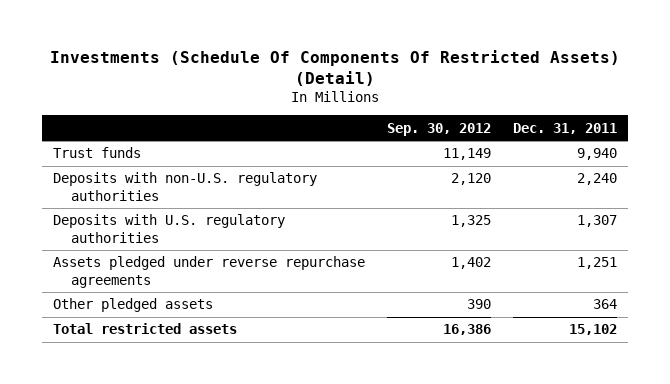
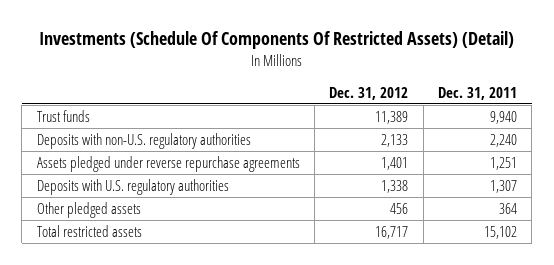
- | Sep. 30, 2012 | Dec. 31, 2011
+ | Dec. 31, 2012 | Dec. 31, 2011
moved down: Deposits with U.S. regulatory authorities | 1,338 | 1,307

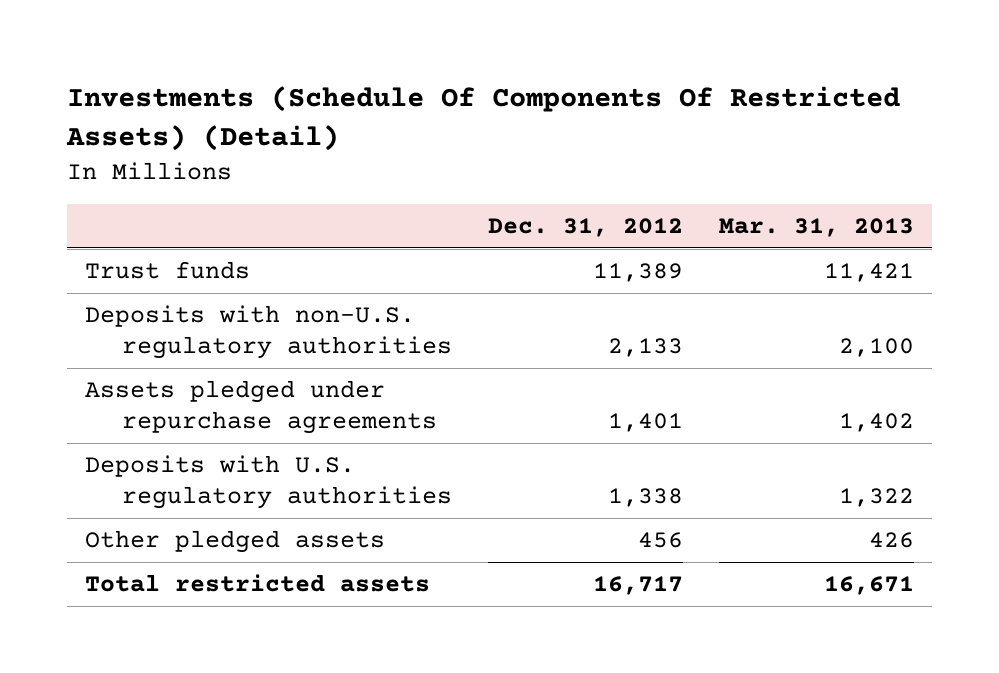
- | Dec. 31, 2012 | Dec. 31, 2011
+ | Dec. 31, 2012 | Mar. 31, 2013
- Assets pledged under reverse repurchase agreements | 1,401 | 1,251
+ Assets pledged under repurchase agreements | 1,401 | 1,402

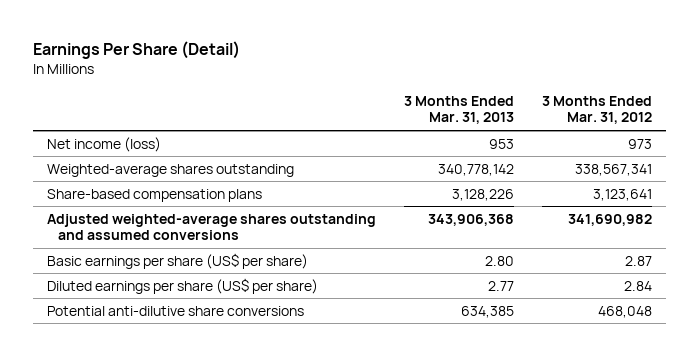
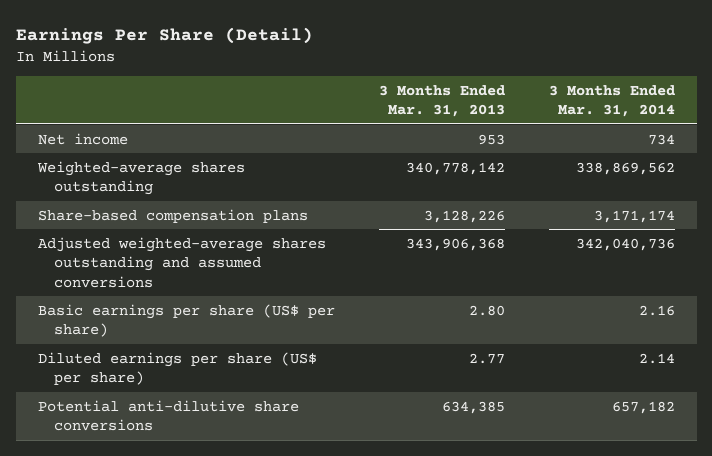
- | 3 Months Ended Mar. 31, 2013 | 3 Months Ended Mar. 31, 2012
+ | 3 Months Ended Mar. 31, 2013 | 3 Months Ended Mar. 31, 2014
- Net income (loss) | 953 | 973
+ Net income | 953 | 734

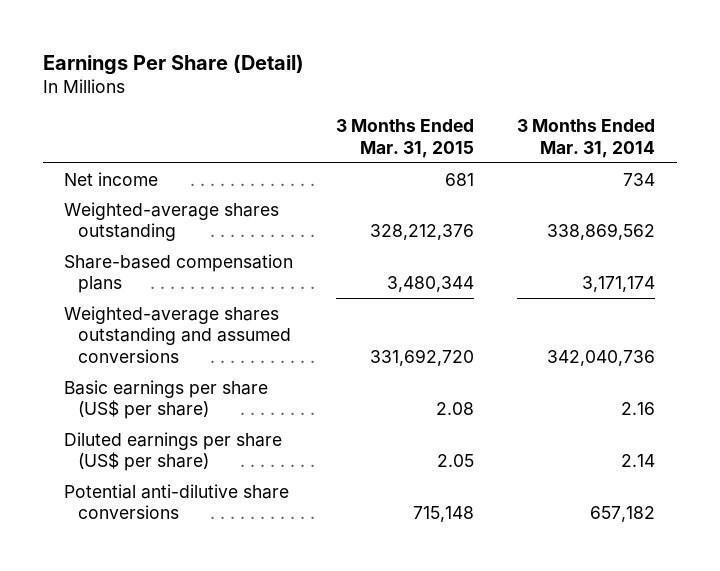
- | 3 Months Ended Mar. 31, 2013 | 3 Months Ended Mar. 31, 2014
+ | 3 Months Ended Mar. 31, 2015 | 3 Months Ended Mar. 31, 2014
- Adjusted weighted-average shares outstanding and assumed conversions | 343,906,368 | 342,040,736
+ Weighted-average shares outstanding and assumed conversions | 331,692,720 | 342,040,736

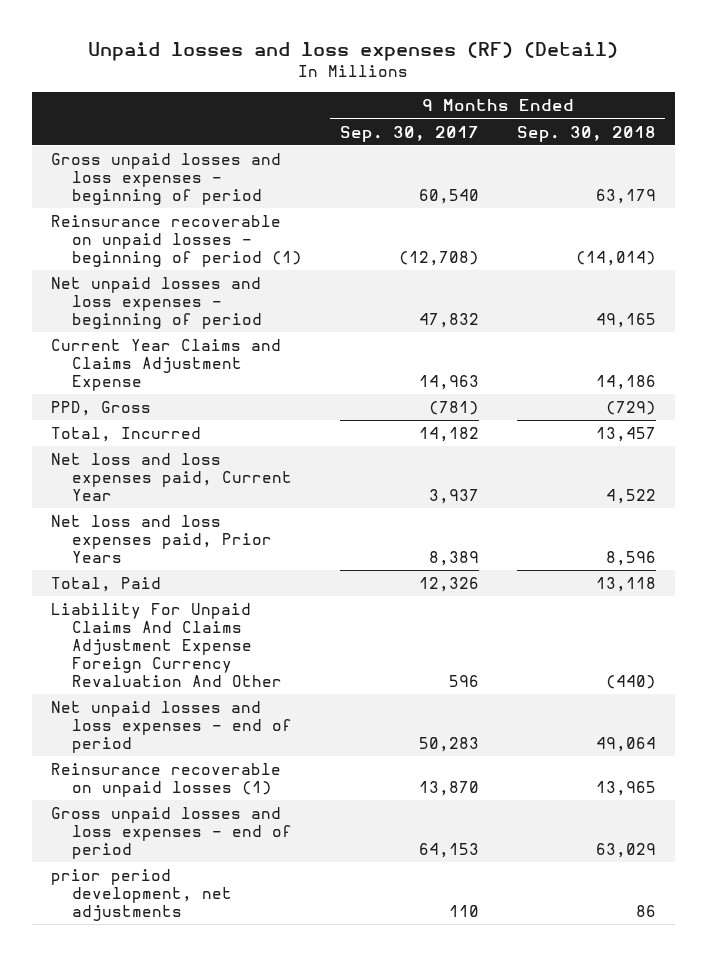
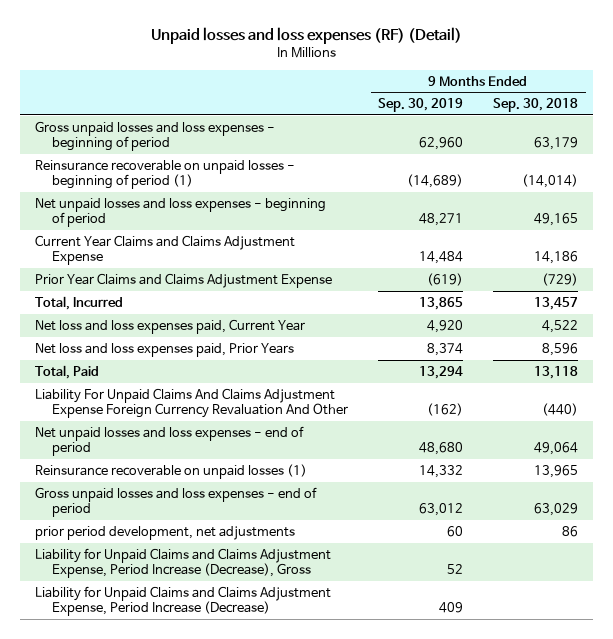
- | 9 Months Ended Sep. 30, 2017 | 9 Months Ended Sep. 30, 2018
+ | 9 Months Ended Sep. 30, 2019 | 9 Months Ended Sep. 30, 2018
- PPD, Gross | (781) | (729)
+ Prior Year Claims and Claims Adjustment Expense | (619) | (729)
+ Liability for Unpaid Claims and Claims Adjustment Expense, Period Increase (Decrease), Gross | 52 |
+ Liability for Unpaid Claims and Claims Adjustment Expense, Period Increase (Decrease) | 409 |

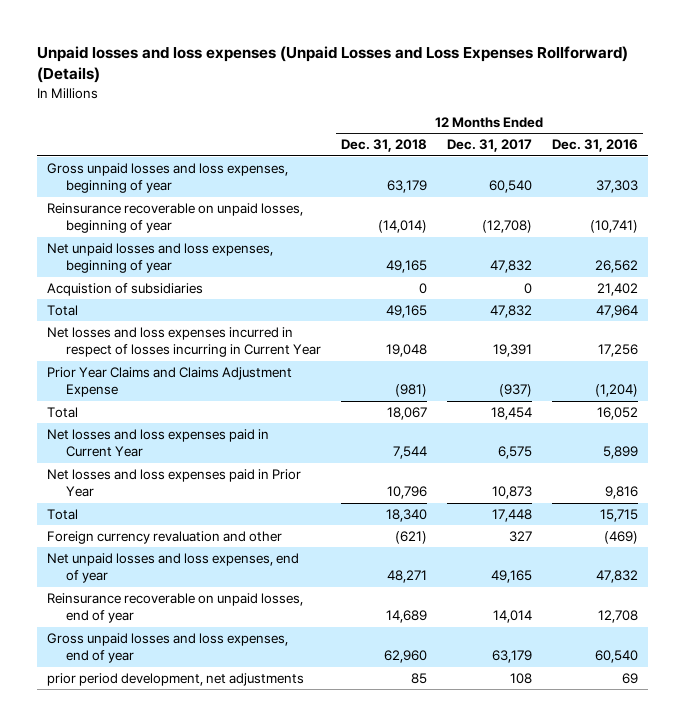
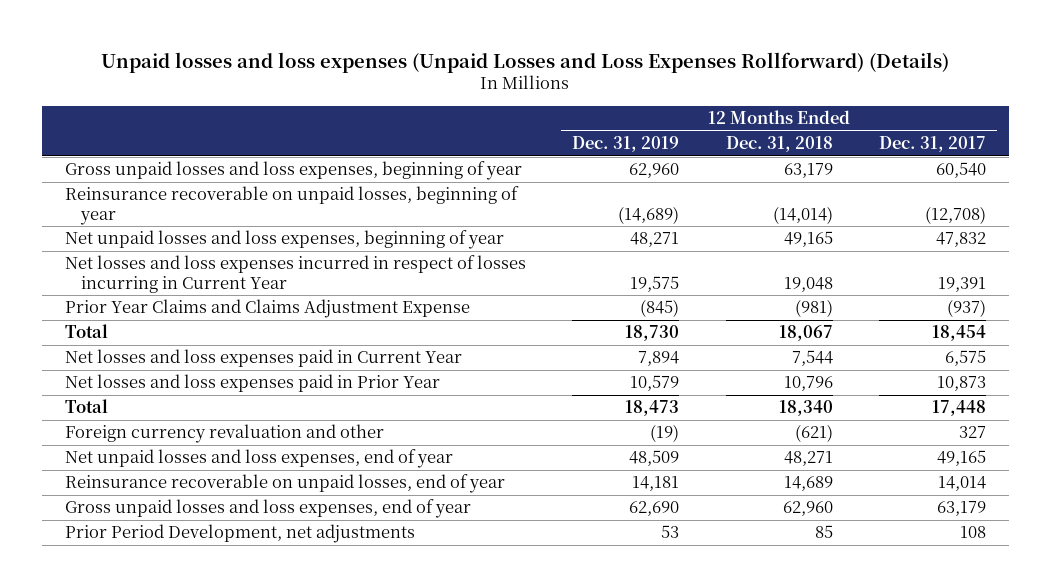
- | 12 Months Ended Dec. 31, 2018 | 12 Months Ended Dec. 31, 2017 | 12 Months Ended Dec. 31, 2016
+ | 12 Months Ended Dec. 31, 2019 | 12 Months Ended Dec. 31, 2018 | 12 Months Ended Dec. 31, 2017
- Acquistion of subsidiaries | 0 | 0 | 21,402
- Total | 49,165 | 47,832 | 47,964
- prior period development, net adjustments | 85 | 108 | 69
+ Prior Period Development, net adjustments | 53 | 85 | 108

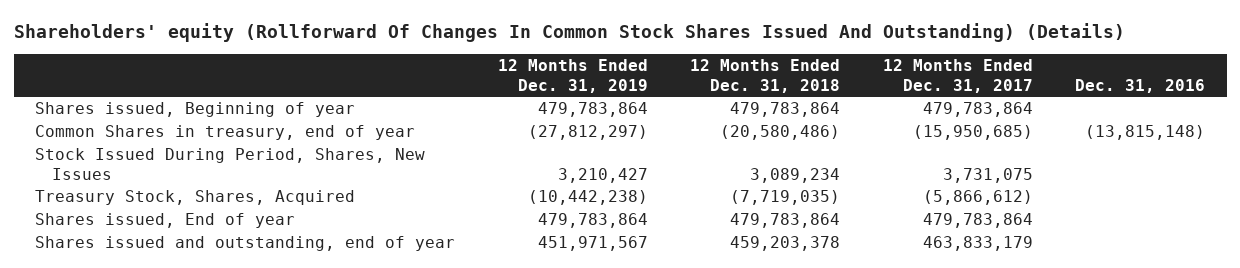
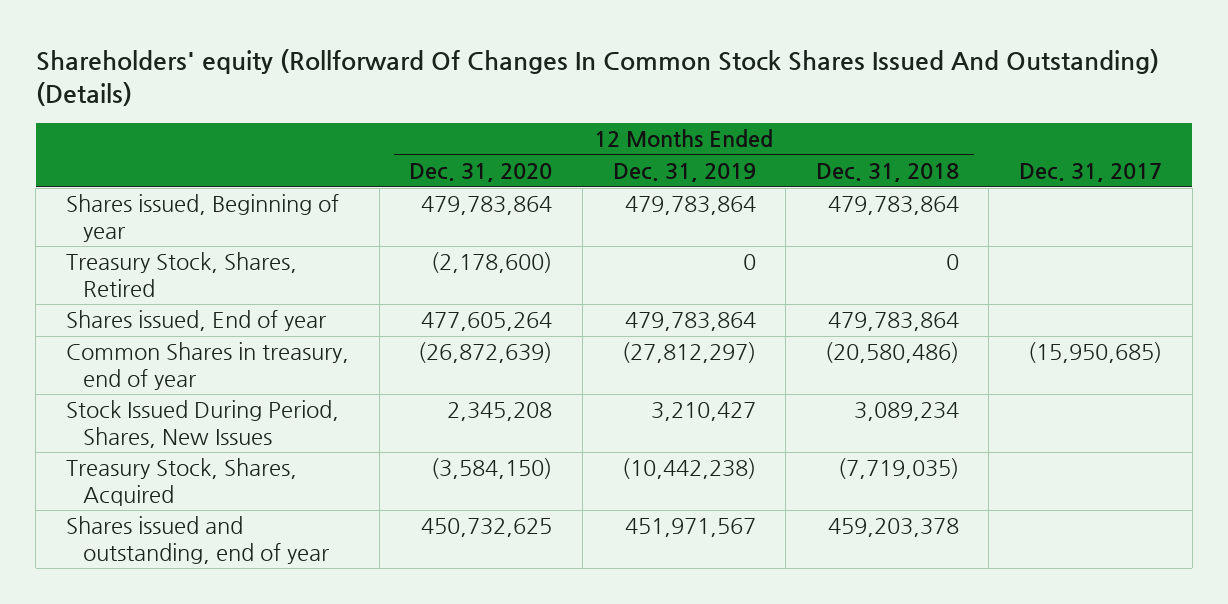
- | 12 Months Ended Dec. 31, 2019 | 12 Months Ended Dec. 31, 2018 | 12 Months Ended Dec. 31, 2017 | Dec. 31, 2016
+ | 12 Months Ended Dec. 31, 2020 | 12 Months Ended Dec. 31, 2019 | 12 Months Ended Dec. 31, 2018 | Dec. 31, 2017
+ Treasury Stock, Shares, Retired | (2,178,600) | 0 | 0 |
moved up: Shares issued, End of year | 477,605,264 | 479,783,864 | 479,783,864 |

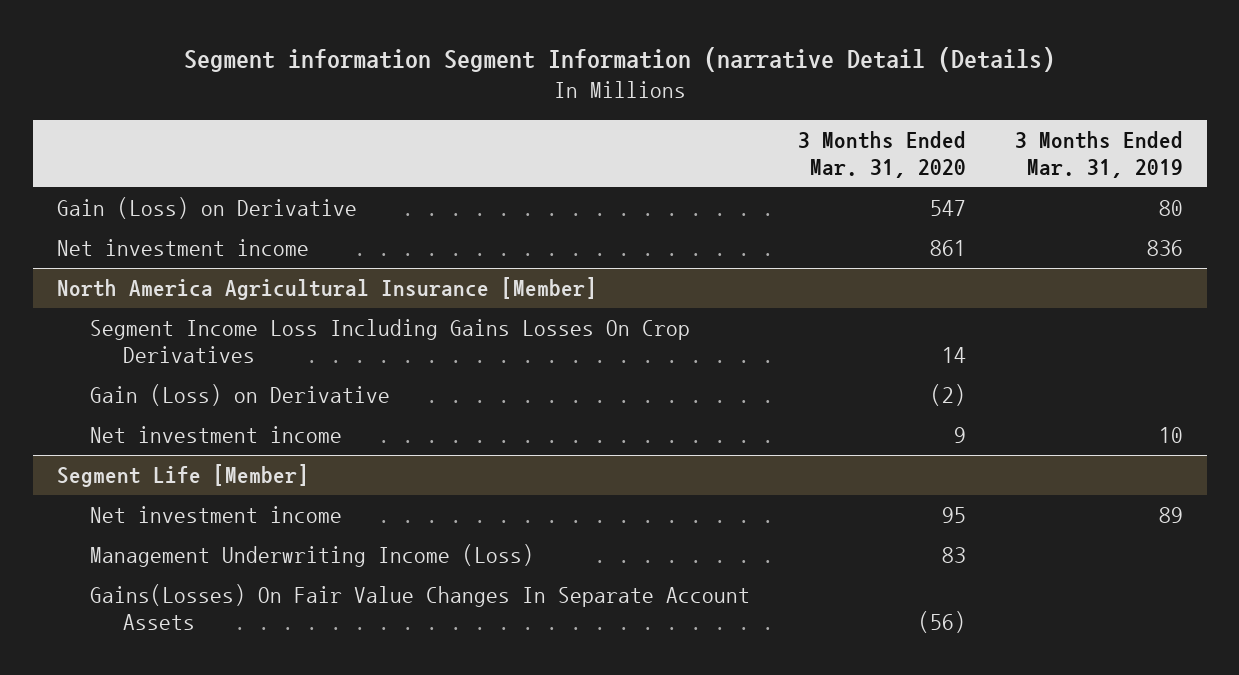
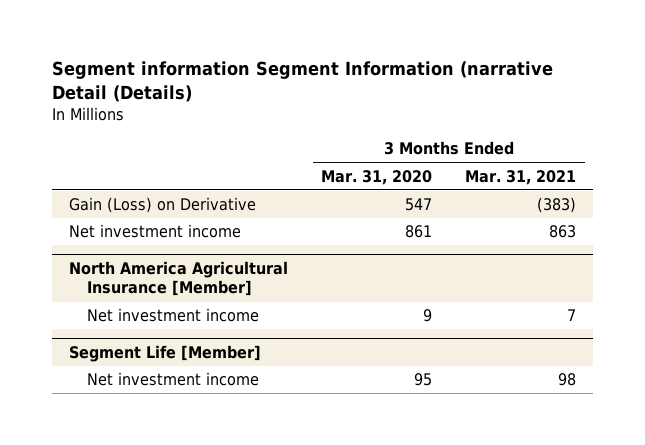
- | 3 Months Ended Mar. 31, 2020 | 3 Months Ended Mar. 31, 2019
+ | 3 Months Ended Mar. 31, 2020 | 3 Months Ended Mar. 31, 2021
@ North America Agricultural Insurance [Member]
- Segment Income Loss Including Gains Losses On Crop Derivatives | 14 |
- Gain (Loss) on Derivative | (2) |
@ Segment Life [Member]
- Management Underwriting Income (Loss) | 83 |
- Gains(Losses) On Fair Value Changes In Separate Account Assets | (56) |

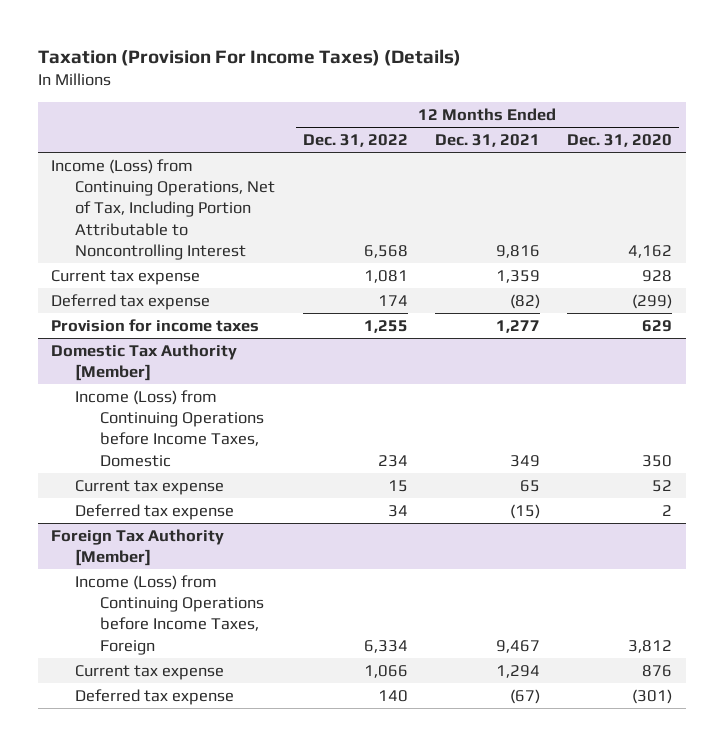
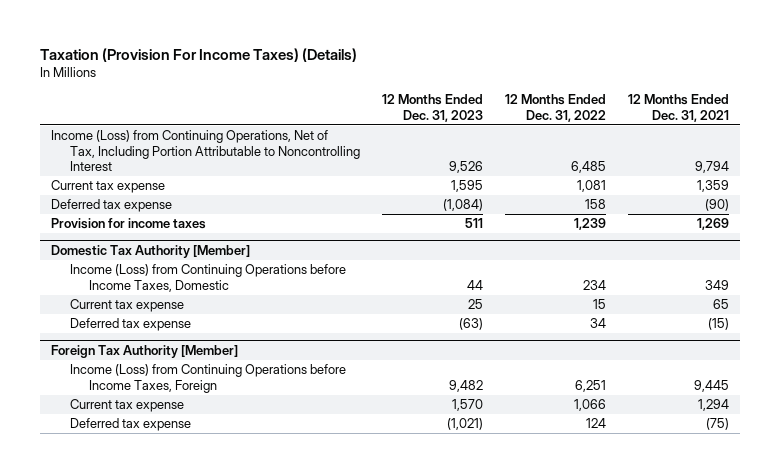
- | 12 Months Ended Dec. 31, 2022 | 12 Months Ended Dec. 31, 2021 | 12 Months Ended Dec. 31, 2020
+ | 12 Months Ended Dec. 31, 2023 | 12 Months Ended Dec. 31, 2022 | 12 Months Ended Dec. 31, 2021
- Income (Loss) from Continuing Operations, Net of Tax, Including Portion Attributable to Noncontrolling Interest | 6,568 | 9,816 | 4,162
+ Income (Loss) from Continuing Operations, Net of Tax, Including Portion Attributable to Noncontrolling Interest | 9,526 | 6,485 | 9,794
- Deferred tax expense | 174 | (82) | (299)
- Provision for income taxes | 1,255 | 1,277 | 629
+ Deferred tax expense | (1,084) | 158 | (90)
+ Provision for income taxes | 511 | 1,239 | 1,269
@ Foreign Tax Authority [Member]
- Income (Loss) from Continuing Operations before Income Taxes, Foreign | 6,334 | 9,467 | 3,812
+ Income (Loss) from Continuing Operations before Income Taxes, Foreign | 9,482 | 6,251 | 9,445
- Deferred tax expense | 140 | (67) | (301)
+ Deferred tax expense | (1,021) | 124 | (75)

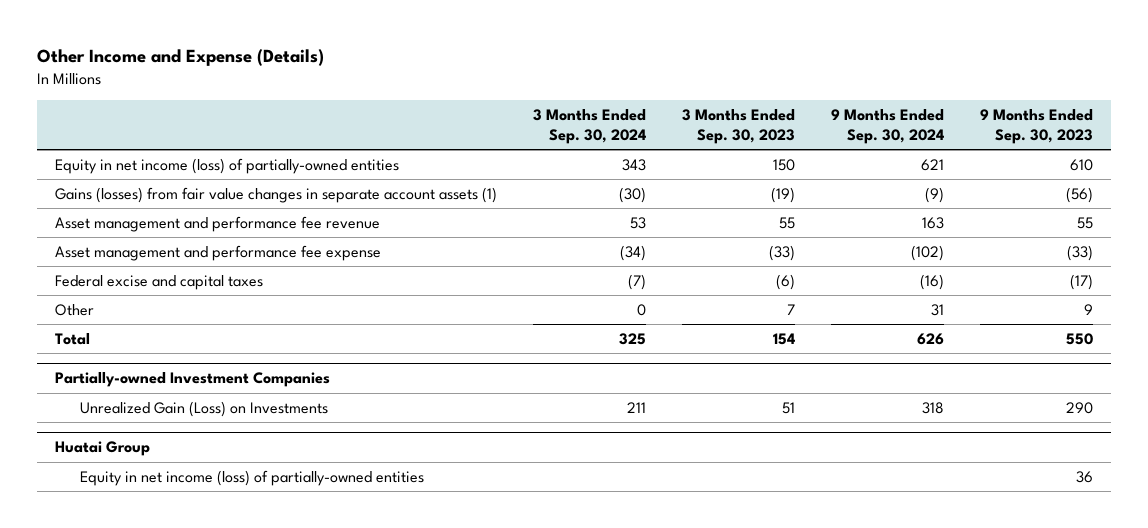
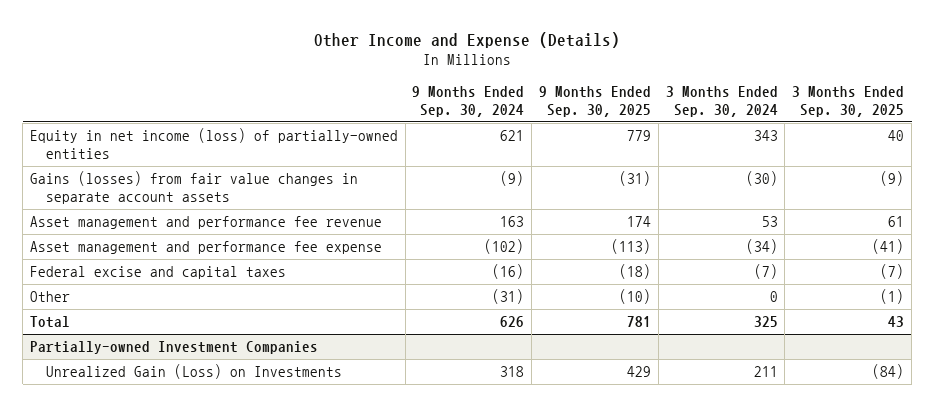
- | 3 Months Ended Sep. 30, 2024 | 3 Months Ended Sep. 30, 2023 | 9 Months Ended Sep. 30, 2024 | 9 Months Ended Sep. 30, 2023
+ | 9 Months Ended Sep. 30, 2024 | 9 Months Ended Sep. 30, 2025 | 3 Months Ended Sep. 30, 2024 | 3 Months Ended Sep. 30, 2025
- Gains (losses) from fair value changes in separate account assets (1) | (30) | (19) | (9) | (56)
+ Gains (losses) from fair value changes in separate account assets | (9) | (31) | (30) | (9)
- Other | 0 | 7 | 31 | 9
+ Other | (31) | (10) | 0 | (1)
- Huatai Group
- Equity in net income (loss) of partially-owned entities | | | | 36

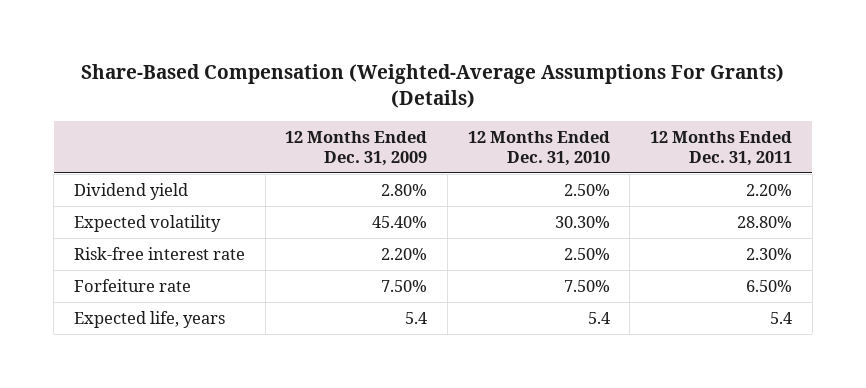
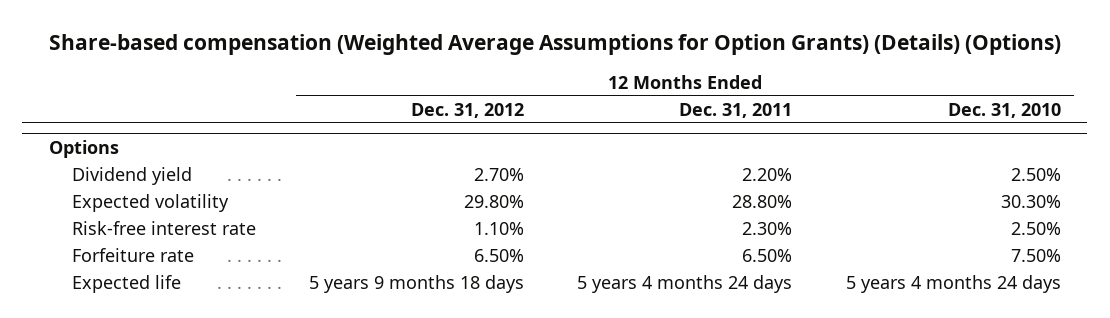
- Share-Based Compensation (Weighted-Average Assumptions For Grants) (Details)
+ Share-based compensation (Weighted Average Assumptions for Option Grants) (Details) (Options)
- | 12 Months Ended Dec. 31, 2009 | 12 Months Ended Dec. 31, 2010 | 12 Months Ended Dec. 31, 2011
+ | 12 Months Ended Dec. 31, 2012 | 12 Months Ended Dec. 31, 2011 | 12 Months Ended Dec. 31, 2010
+ Options
- Expected life, years | 5.4 | 5.4 | 5.4
+ Expected life | 5 years 9 months 18 days | 5 years 4 months 24 days | 5 years 4 months 24 days

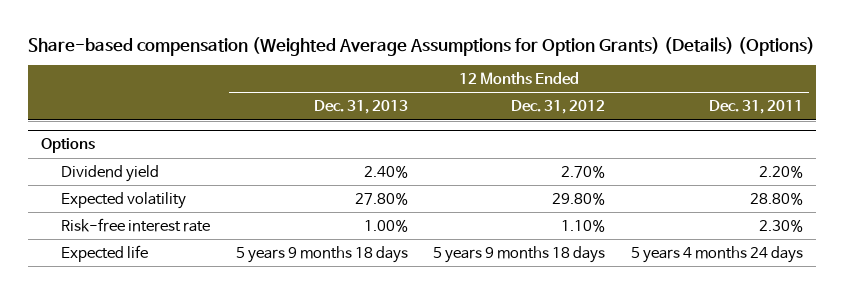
- | 12 Months Ended Dec. 31, 2012 | 12 Months Ended Dec. 31, 2011 | 12 Months Ended Dec. 31, 2010
+ | 12 Months Ended Dec. 31, 2013 | 12 Months Ended Dec. 31, 2012 | 12 Months Ended Dec. 31, 2011
@ Options
- Forfeiture rate | 6.50% | 6.50% | 7.50%

